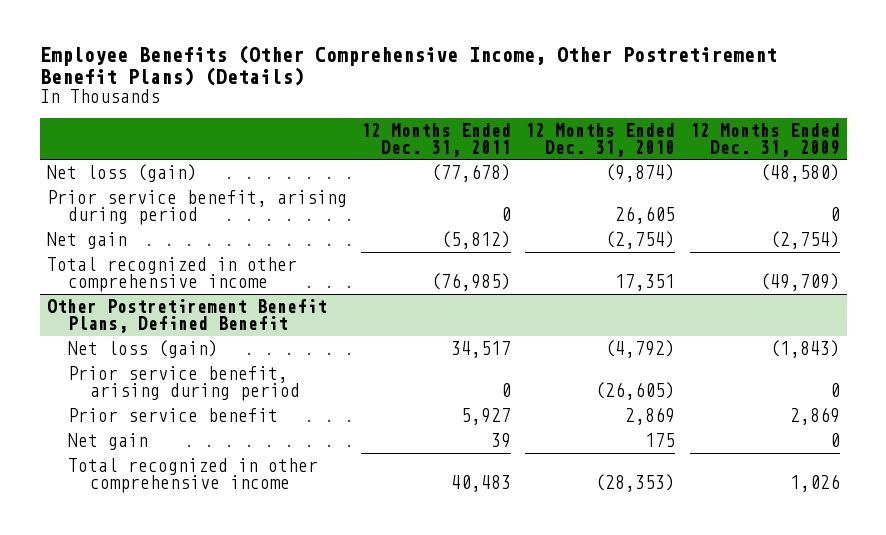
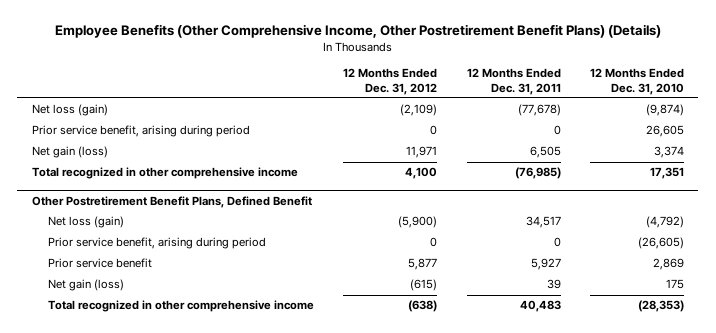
- | 12 Months Ended Dec. 31, 2011 | 12 Months Ended Dec. 31, 2010 | 12 Months Ended Dec. 31, 2009
+ | 12 Months Ended Dec. 31, 2012 | 12 Months Ended Dec. 31, 2011 | 12 Months Ended Dec. 31, 2010
- Net gain | (5,812) | (2,754) | (2,754)
+ Net gain (loss) | 11,971 | 6,505 | 3,374
@ Other Postretirement Benefit Plans, Defined Benefit
- Net gain | 39 | 175 | 0
+ Net gain (loss) | (615) | 39 | 175

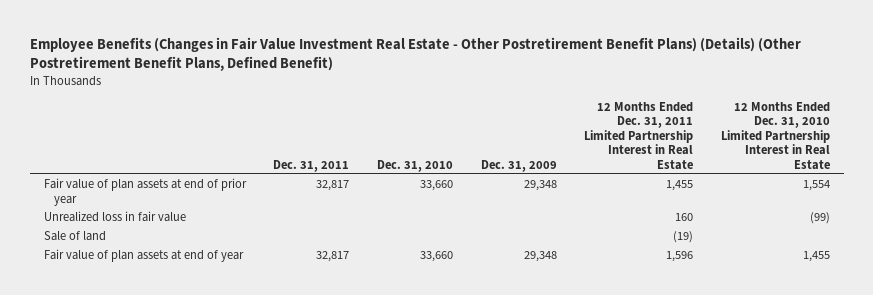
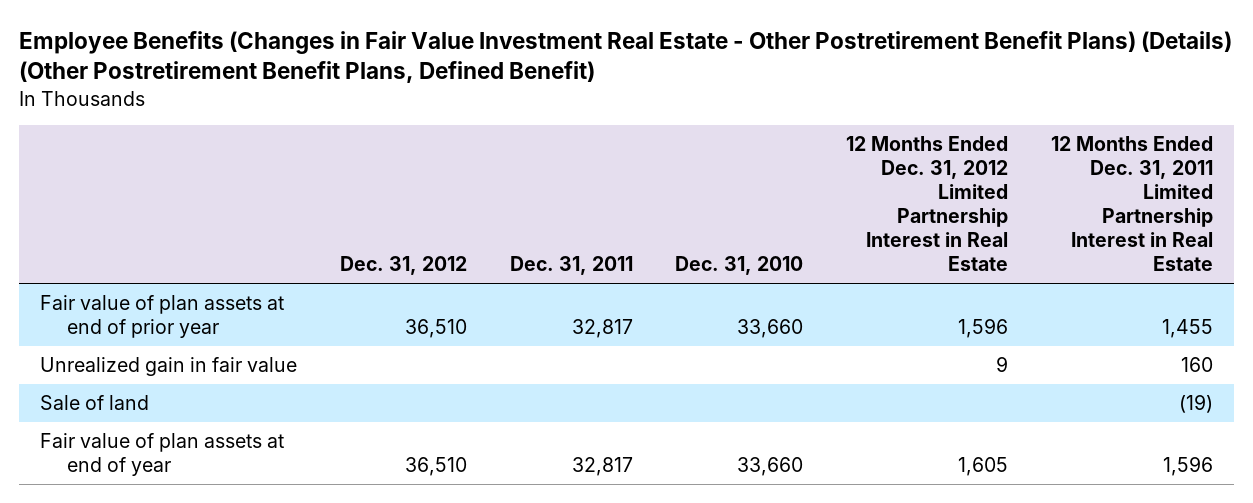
- | Dec. 31, 2011 | Dec. 31, 2010 | Dec. 31, 2009 | 12 Months Ended Dec. 31, 2011 Limited Partnership Interest in Real Estate | 12 Months Ended Dec. 31, 2010 Limited Partnership Interest in Real Estate
+ | Dec. 31, 2012 | Dec. 31, 2011 | Dec. 31, 2010 | 12 Months Ended Dec. 31, 2012 Limited Partnership Interest in Real Estate | 12 Months Ended Dec. 31, 2011 Limited Partnership Interest in Real Estate
- Unrealized loss in fair value | | | | 160 | (99)
+ Unrealized gain in fair value | | | | 9 | 160

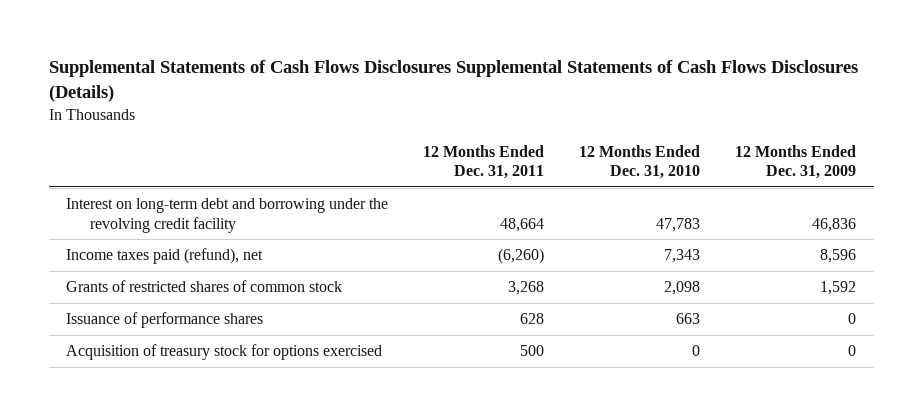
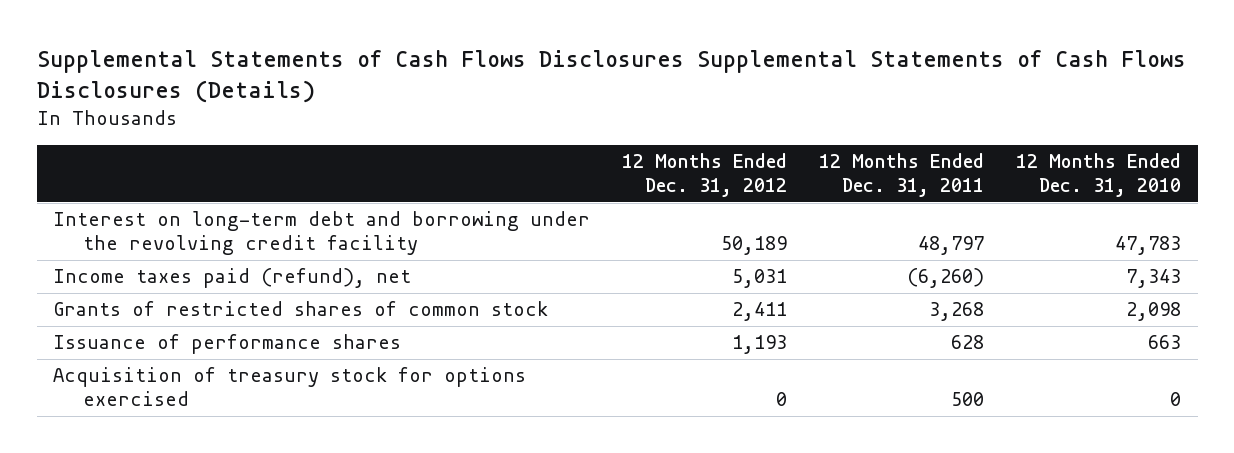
- | 12 Months Ended Dec. 31, 2011 | 12 Months Ended Dec. 31, 2010 | 12 Months Ended Dec. 31, 2009
+ | 12 Months Ended Dec. 31, 2012 | 12 Months Ended Dec. 31, 2011 | 12 Months Ended Dec. 31, 2010
- Interest on long-term debt and borrowing under the revolving credit facility | 48,664 | 47,783 | 46,836
+ Interest on long-term debt and borrowing under the revolving credit facility | 50,189 | 48,797 | 47,783

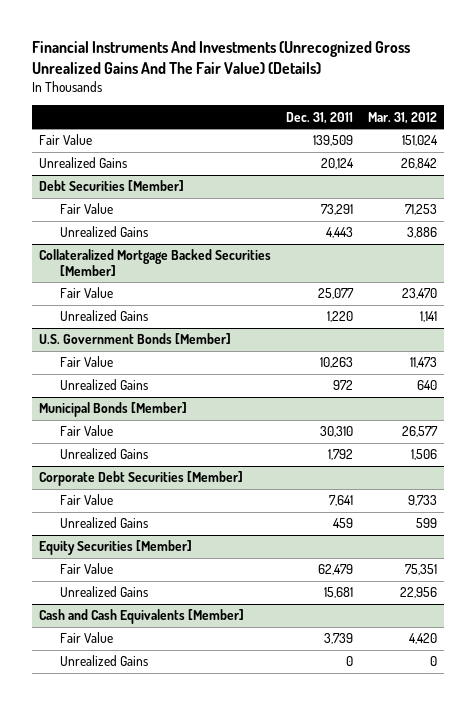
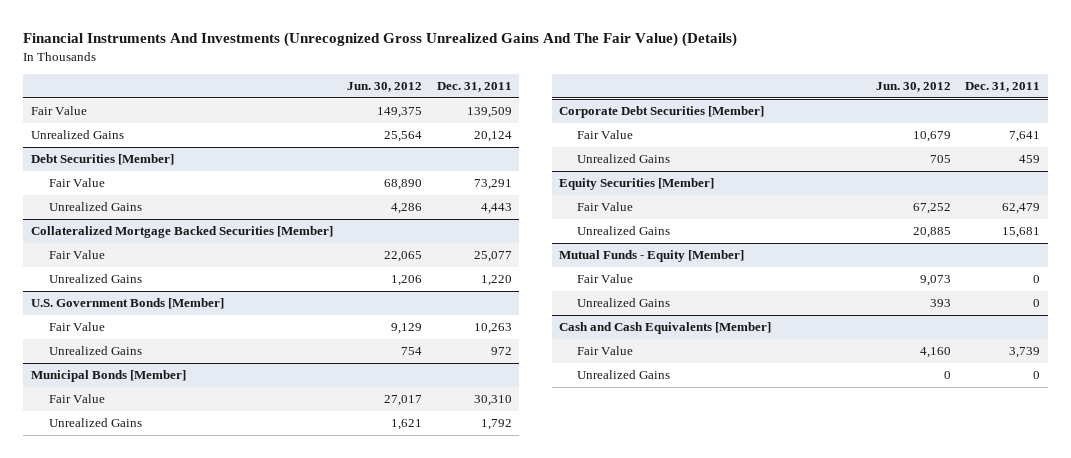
- | Dec. 31, 2011 | Mar. 31, 2012
+ | Jun. 30, 2012 | Dec. 31, 2011
+ Mutual Funds - Equity [Member]
+ Fair Value | 9,073 | 0
+ Unrealized Gains | 393 | 0

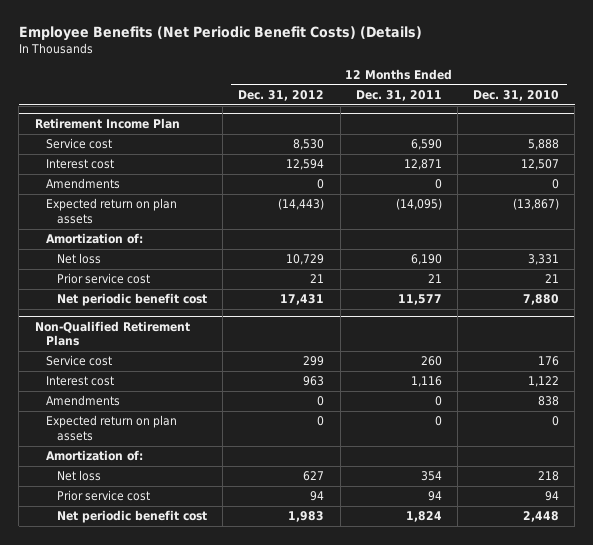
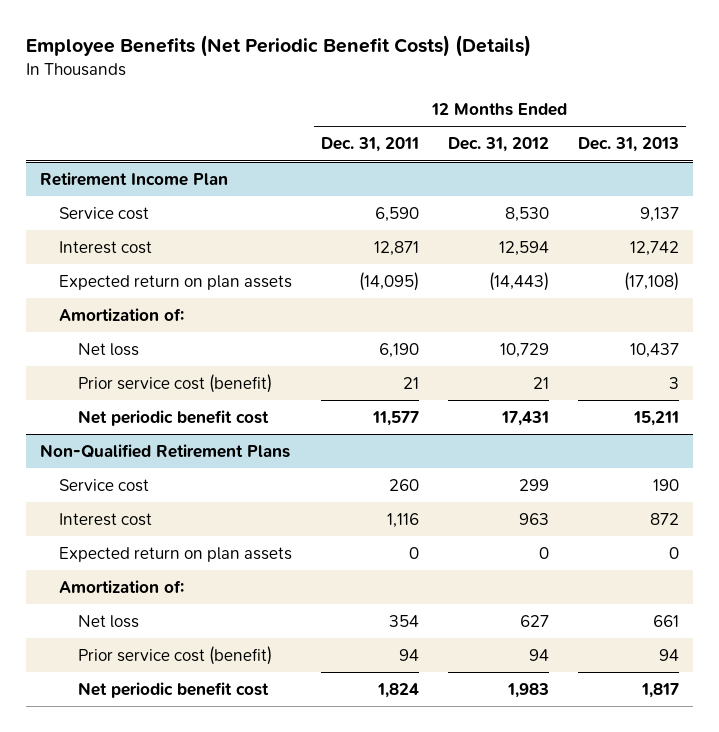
- | 12 Months Ended Dec. 31, 2012 | 12 Months Ended Dec. 31, 2011 | 12 Months Ended Dec. 31, 2010
+ | 12 Months Ended Dec. 31, 2011 | 12 Months Ended Dec. 31, 2012 | 12 Months Ended Dec. 31, 2013
@ Retirement Income Plan
- Amendments | 0 | 0 | 0
- Prior service cost | 21 | 21 | 21
+ Prior service cost (benefit) | 21 | 21 | 3
@ Non-Qualified Retirement Plans
- Amendments | 0 | 0 | 838
- Prior service cost | 94 | 94 | 94
+ Prior service cost (benefit) | 94 | 94 | 94

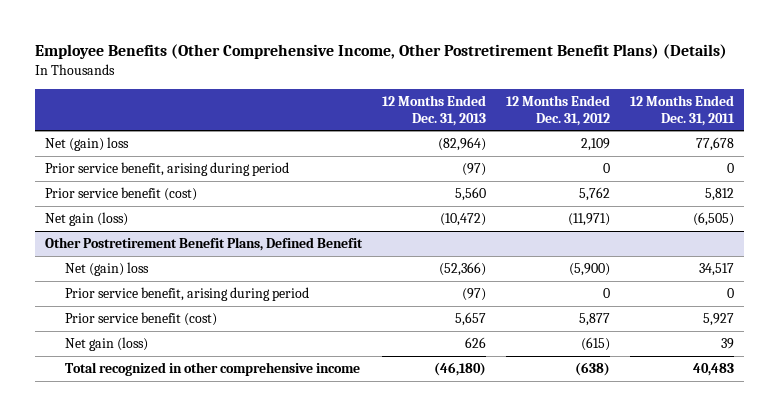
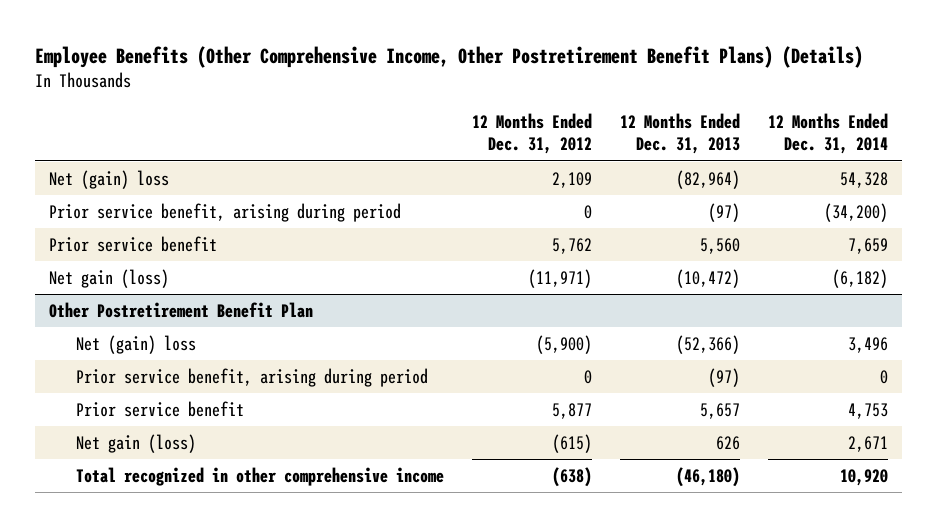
- | 12 Months Ended Dec. 31, 2013 | 12 Months Ended Dec. 31, 2012 | 12 Months Ended Dec. 31, 2011
+ | 12 Months Ended Dec. 31, 2012 | 12 Months Ended Dec. 31, 2013 | 12 Months Ended Dec. 31, 2014
- Prior service benefit (cost) | 5,560 | 5,762 | 5,812
+ Prior service benefit | 5,762 | 5,560 | 7,659
- Other Postretirement Benefit Plans, Defined Benefit
+ Other Postretirement Benefit Plan
- Prior service benefit (cost) | 5,657 | 5,877 | 5,927
+ Prior service benefit | 5,877 | 5,657 | 4,753

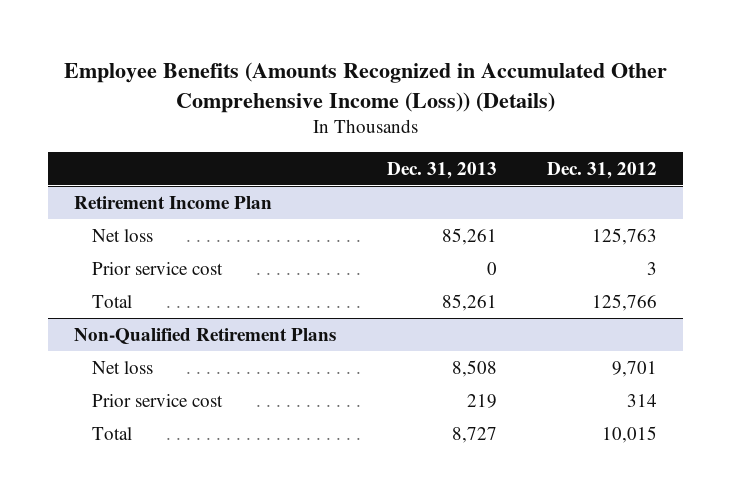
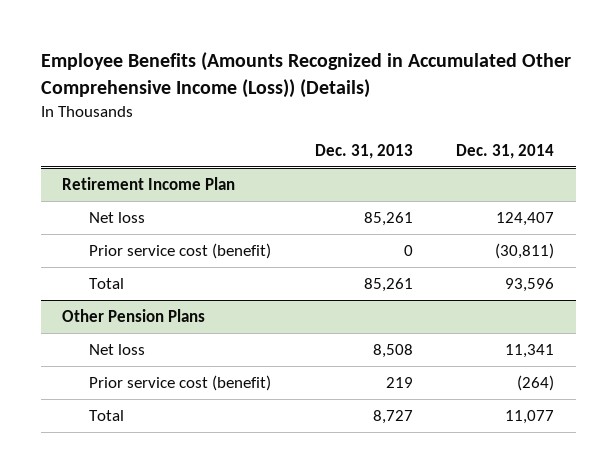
- | Dec. 31, 2013 | Dec. 31, 2012
+ | Dec. 31, 2013 | Dec. 31, 2014
@ Retirement Income Plan
- Prior service cost | 0 | 3
+ Prior service cost (benefit) | 0 | (30,811)
- Non-Qualified Retirement Plans
+ Other Pension Plans
- Prior service cost | 219 | 314
+ Prior service cost (benefit) | 219 | (264)

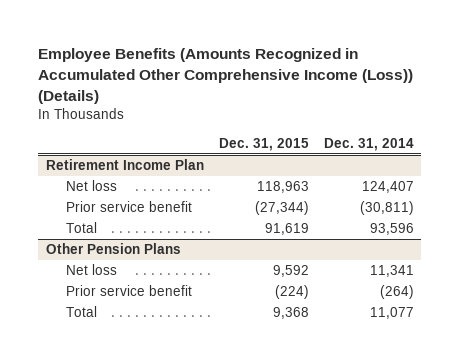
- | Dec. 31, 2013 | Dec. 31, 2014
+ | Dec. 31, 2015 | Dec. 31, 2014
@ Retirement Income Plan
- Prior service cost (benefit) | 0 | (30,811)
+ Prior service benefit | (27,344) | (30,811)
@ Other Pension Plans
- Prior service cost (benefit) | 219 | (264)
+ Prior service benefit | (224) | (264)

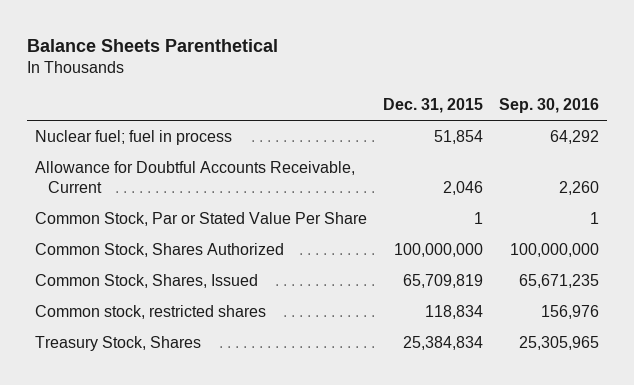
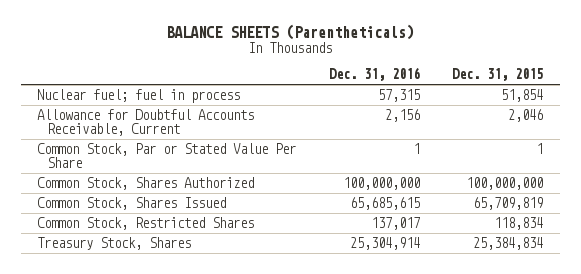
- Balance Sheets Parenthetical
+ BALANCE SHEETS (Parentheticals)
- | Dec. 31, 2015 | Sep. 30, 2016
+ | Dec. 31, 2016 | Dec. 31, 2015
- Common Stock, Shares, Issued | 65,709,819 | 65,671,235
- Common stock, restricted shares | 118,834 | 156,976
+ Common Stock, Shares Issued | 65,685,615 | 65,709,819
+ Common Stock, Restricted Shares | 137,017 | 118,834

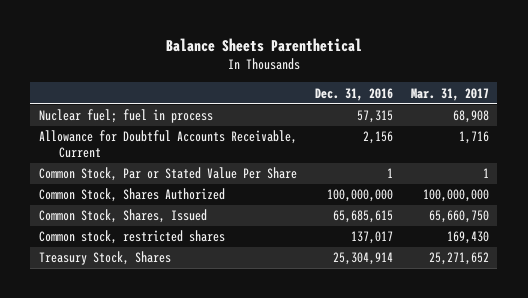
- BALANCE SHEETS (Parentheticals)
+ Balance Sheets Parenthetical
- | Dec. 31, 2016 | Dec. 31, 2015
+ | Dec. 31, 2016 | Mar. 31, 2017
- Common Stock, Shares Issued | 65,685,615 | 65,709,819
- Common Stock, Restricted Shares | 137,017 | 118,834
+ Common Stock, Shares, Issued | 65,685,615 | 65,660,750
+ Common stock, restricted shares | 137,017 | 169,430

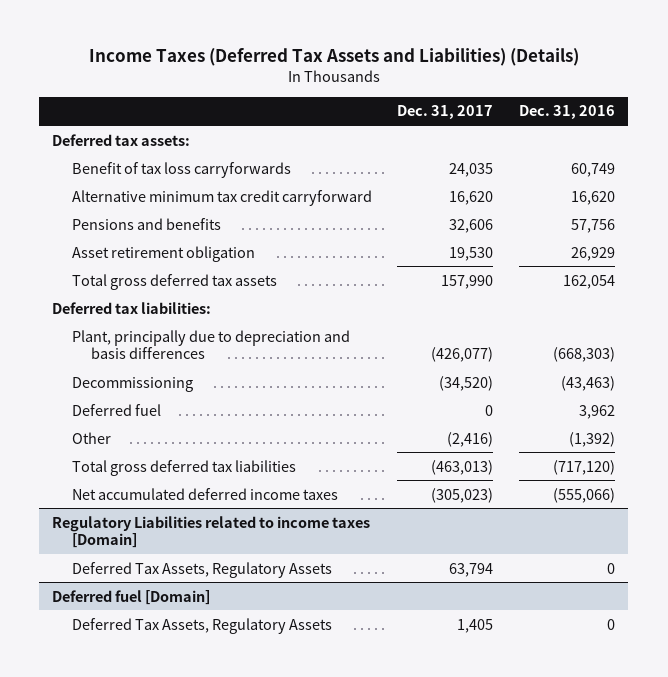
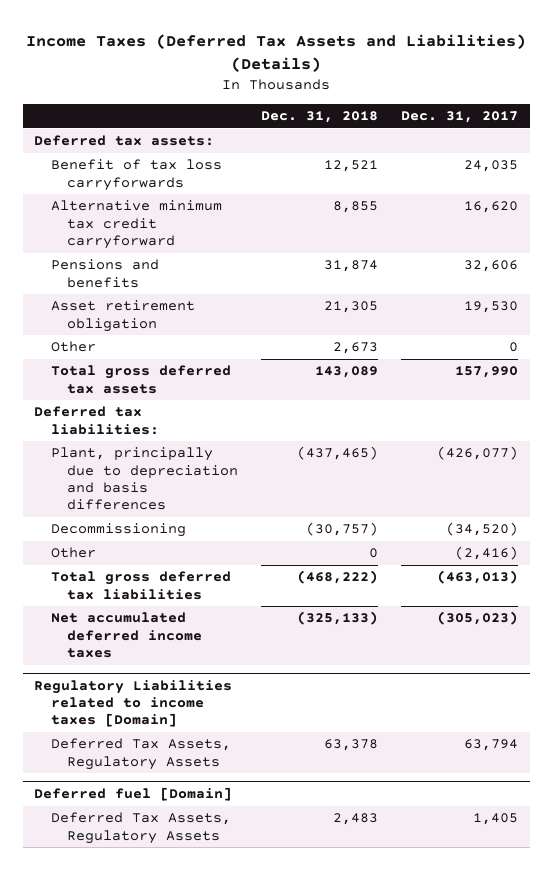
- | Dec. 31, 2017 | Dec. 31, 2016
+ | Dec. 31, 2018 | Dec. 31, 2017
+ Other | 2,673 | 0
- Deferred fuel | 0 | 3,962

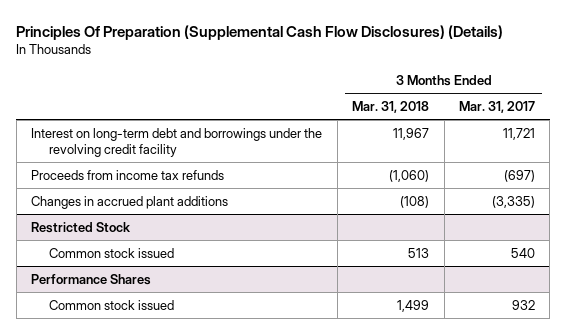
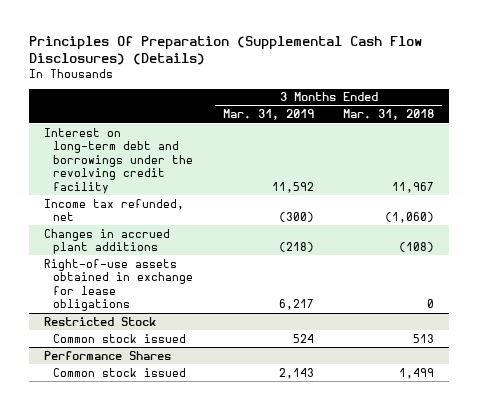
- | 3 Months Ended Mar. 31, 2018 | 3 Months Ended Mar. 31, 2017
+ | 3 Months Ended Mar. 31, 2019 | 3 Months Ended Mar. 31, 2018
- Proceeds from income tax refunds | (1,060) | (697)
+ Income tax refunded, net | (300) | (1,060)
+ Right-of-use assets obtained in exchange for lease obligations | 6,217 | 0

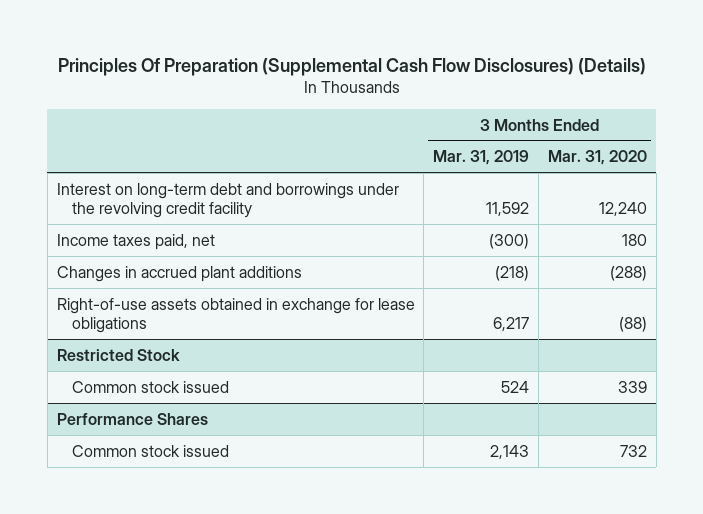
- | 3 Months Ended Mar. 31, 2019 | 3 Months Ended Mar. 31, 2018
+ | 3 Months Ended Mar. 31, 2019 | 3 Months Ended Mar. 31, 2020
- Income tax refunded, net | (300) | (1,060)
+ Income taxes paid, net | (300) | 180

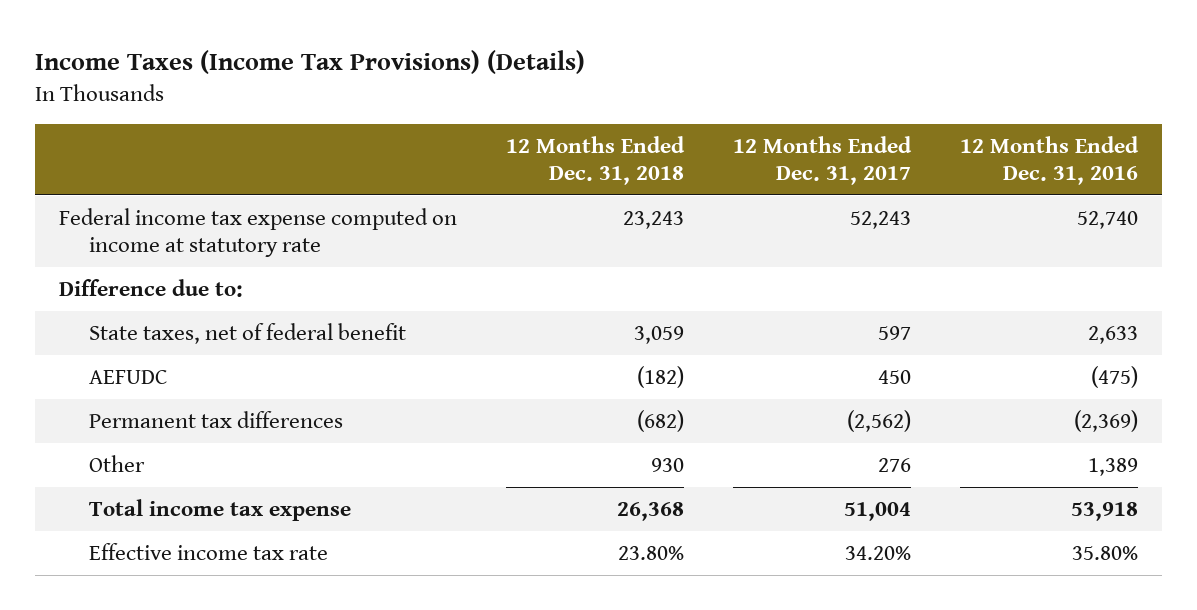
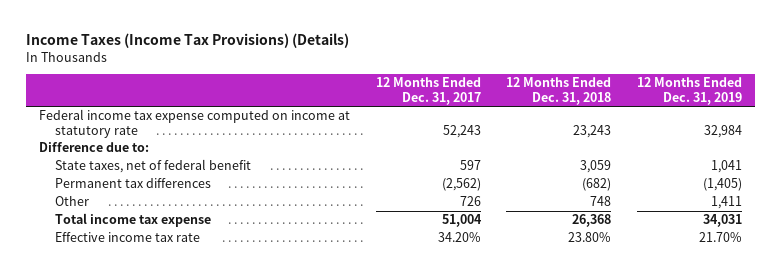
- | 12 Months Ended Dec. 31, 2018 | 12 Months Ended Dec. 31, 2017 | 12 Months Ended Dec. 31, 2016
+ | 12 Months Ended Dec. 31, 2017 | 12 Months Ended Dec. 31, 2018 | 12 Months Ended Dec. 31, 2019
- AEFUDC | (182) | 450 | (475)
- Other | 930 | 276 | 1,389
+ Other | 726 | 748 | 1,411

